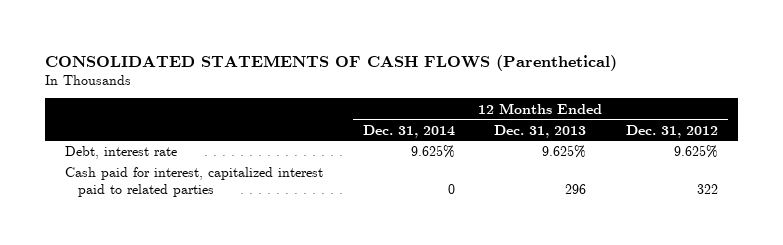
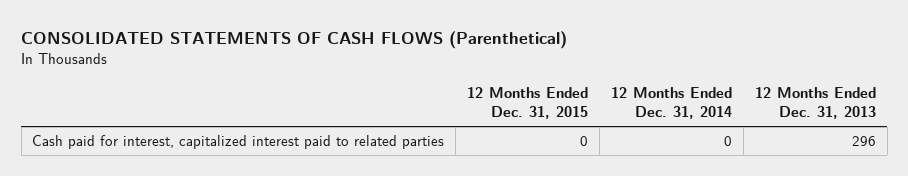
- | 12 Months Ended Dec. 31, 2014 | 12 Months Ended Dec. 31, 2013 | 12 Months Ended Dec. 31, 2012
+ | 12 Months Ended Dec. 31, 2015 | 12 Months Ended Dec. 31, 2014 | 12 Months Ended Dec. 31, 2013
- Debt, interest rate | 9.625% | 9.625% | 9.625%

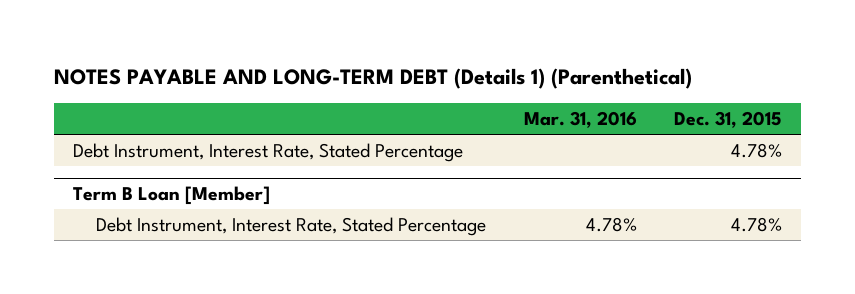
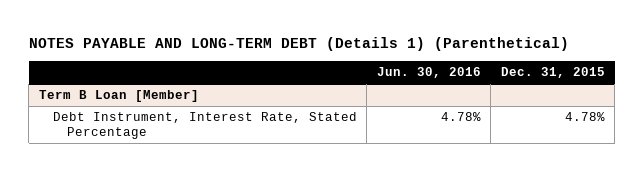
- | Mar. 31, 2016 | Dec. 31, 2015
+ | Jun. 30, 2016 | Dec. 31, 2015
- Debt Instrument, Interest Rate, Stated Percentage | | 4.78%

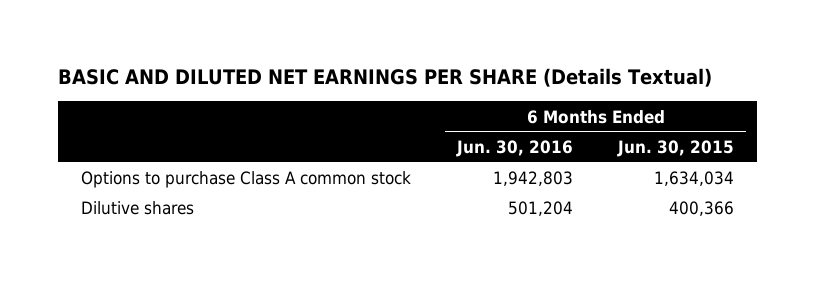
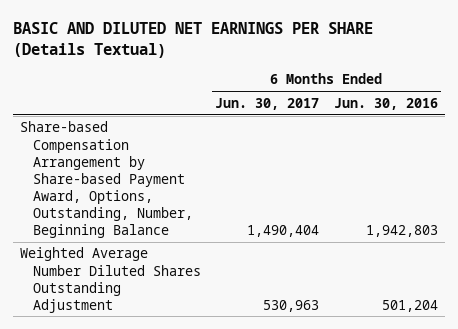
- | 6 Months Ended Jun. 30, 2016 | 6 Months Ended Jun. 30, 2015
+ | 6 Months Ended Jun. 30, 2017 | 6 Months Ended Jun. 30, 2016
- Options to purchase Class A common stock | 1,942,803 | 1,634,034
- Dilutive shares | 501,204 | 400,366
+ Share-based Compensation Arrangement by Share-based Payment Award, Options, Outstanding, Number, Beginning Balance | 1,490,404 | 1,942,803
+ Weighted Average Number Diluted Shares Outstanding Adjustment | 530,963 | 501,204

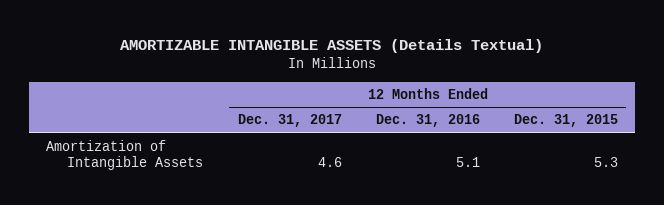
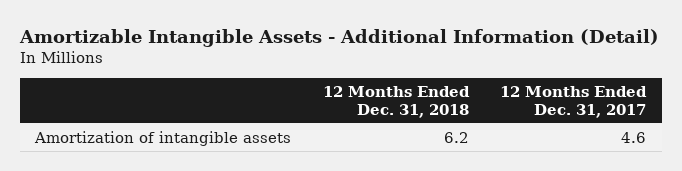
- AMORTIZABLE INTANGIBLE ASSETS (Details Textual)
+ Amortizable Intangible Assets - Additional Information (Detail)
- | 12 Months Ended Dec. 31, 2017 | 12 Months Ended Dec. 31, 2016 | 12 Months Ended Dec. 31, 2015
+ | 12 Months Ended Dec. 31, 2018 | 12 Months Ended Dec. 31, 2017
- Amortization of Intangible Assets | 4.6 | 5.1 | 5.3
+ Amortization of intangible assets | 6.2 | 4.6

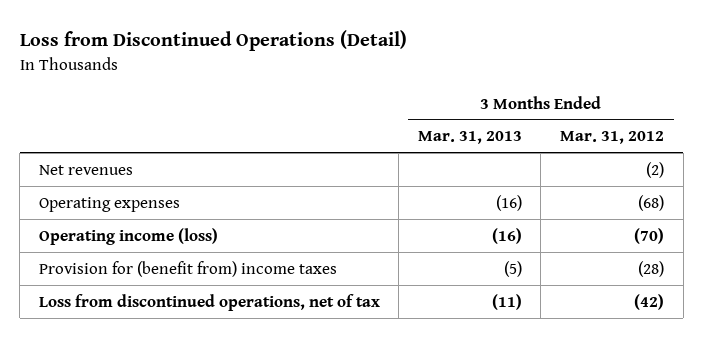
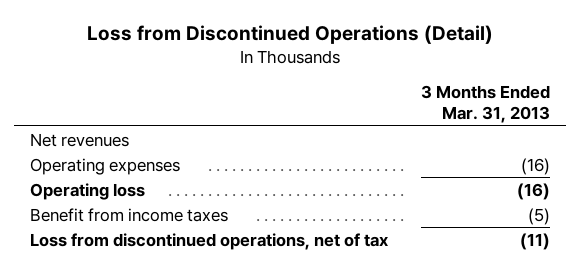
- | 3 Months Ended Mar. 31, 2013 | 3 Months Ended Mar. 31, 2012
+ | 3 Months Ended Mar. 31, 2013
- Operating income (loss) | (16) | (70)
- Provision for (benefit from) income taxes | (5) | (28)
+ Operating loss | (16)
+ Benefit from income taxes | (5)

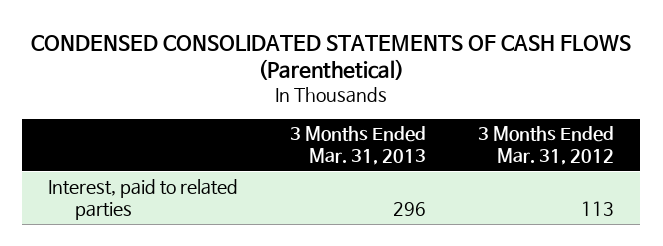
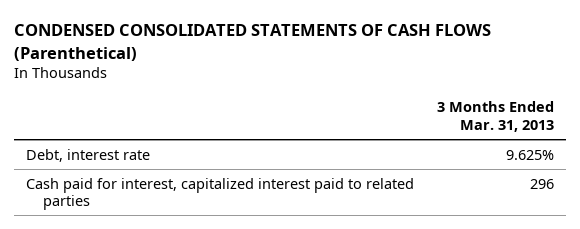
- | 3 Months Ended Mar. 31, 2013 | 3 Months Ended Mar. 31, 2012
+ | 3 Months Ended Mar. 31, 2013
- Interest, paid to related parties | 296 | 113
+ Debt, interest rate | 9.625%
+ Cash paid for interest, capitalized interest paid to related parties | 296

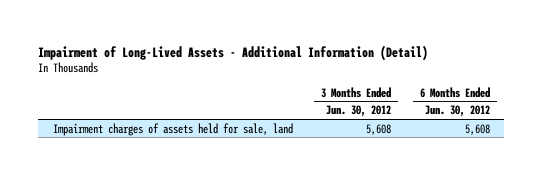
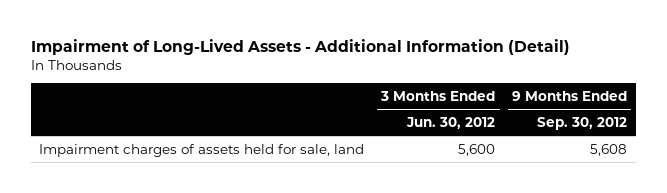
- | 3 Months Ended Jun. 30, 2012 | 6 Months Ended Jun. 30, 2012
+ | 3 Months Ended Jun. 30, 2012 | 9 Months Ended Sep. 30, 2012
- Impairment charges of assets held for sale, land | 5,608 | 5,608
+ Impairment charges of assets held for sale, land | 5,600 | 5,608

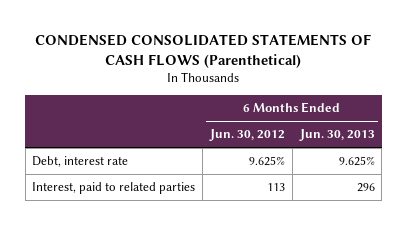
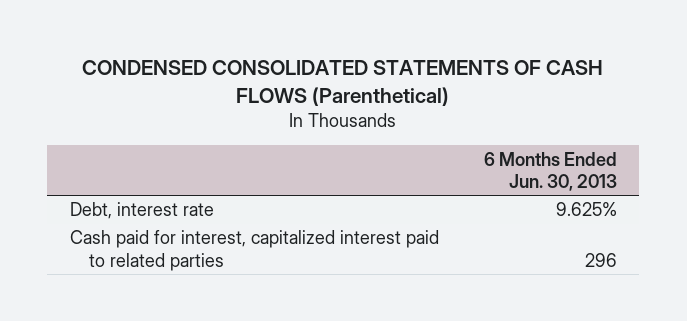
- | 6 Months Ended Jun. 30, 2012 | 6 Months Ended Jun. 30, 2013
+ | 6 Months Ended Jun. 30, 2013
- Interest, paid to related parties | 113 | 296
+ Cash paid for interest, capitalized interest paid to related parties | 296

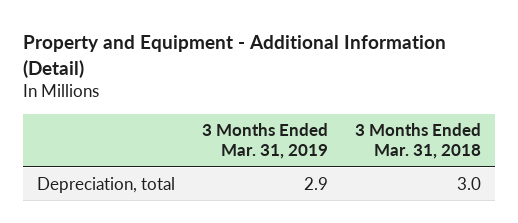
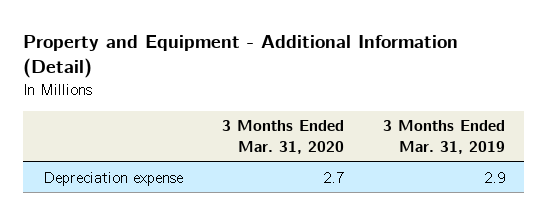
- | 3 Months Ended Mar. 31, 2019 | 3 Months Ended Mar. 31, 2018
+ | 3 Months Ended Mar. 31, 2020 | 3 Months Ended Mar. 31, 2019
- Depreciation, total | 2.9 | 3.0
+ Depreciation expense | 2.7 | 2.9

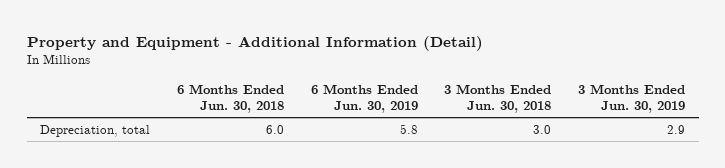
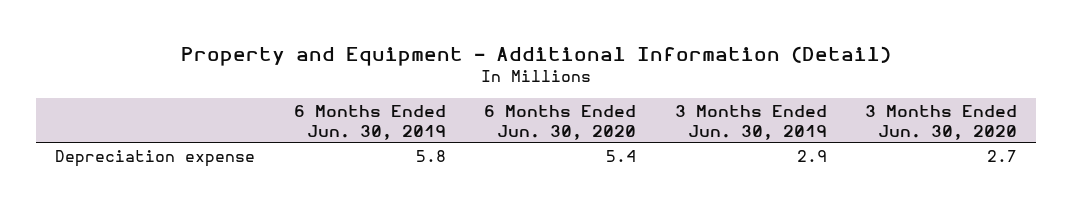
- | 6 Months Ended Jun. 30, 2018 | 6 Months Ended Jun. 30, 2019 | 3 Months Ended Jun. 30, 2018 | 3 Months Ended Jun. 30, 2019
+ | 6 Months Ended Jun. 30, 2019 | 6 Months Ended Jun. 30, 2020 | 3 Months Ended Jun. 30, 2019 | 3 Months Ended Jun. 30, 2020
- Depreciation, total | 6.0 | 5.8 | 3.0 | 2.9
+ Depreciation expense | 5.8 | 5.4 | 2.9 | 2.7

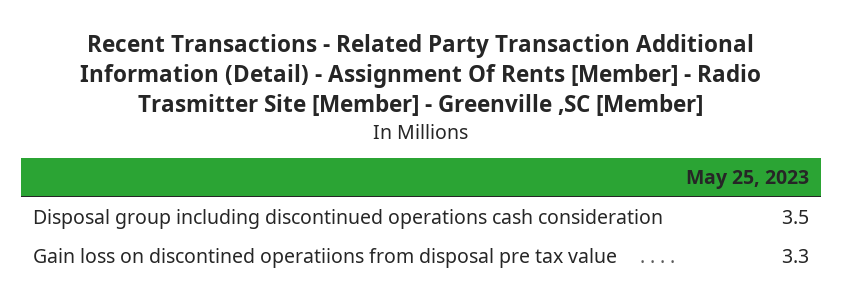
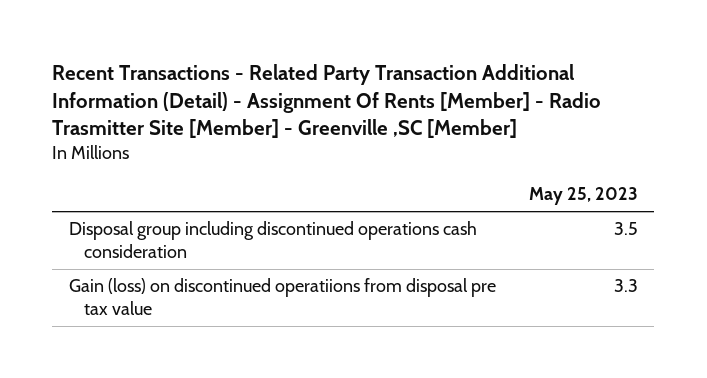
- Gain loss on discontined operatiions from disposal pre tax value | 3.3
+ Gain (loss) on discontinued operatiions from disposal pre tax value | 3.3

